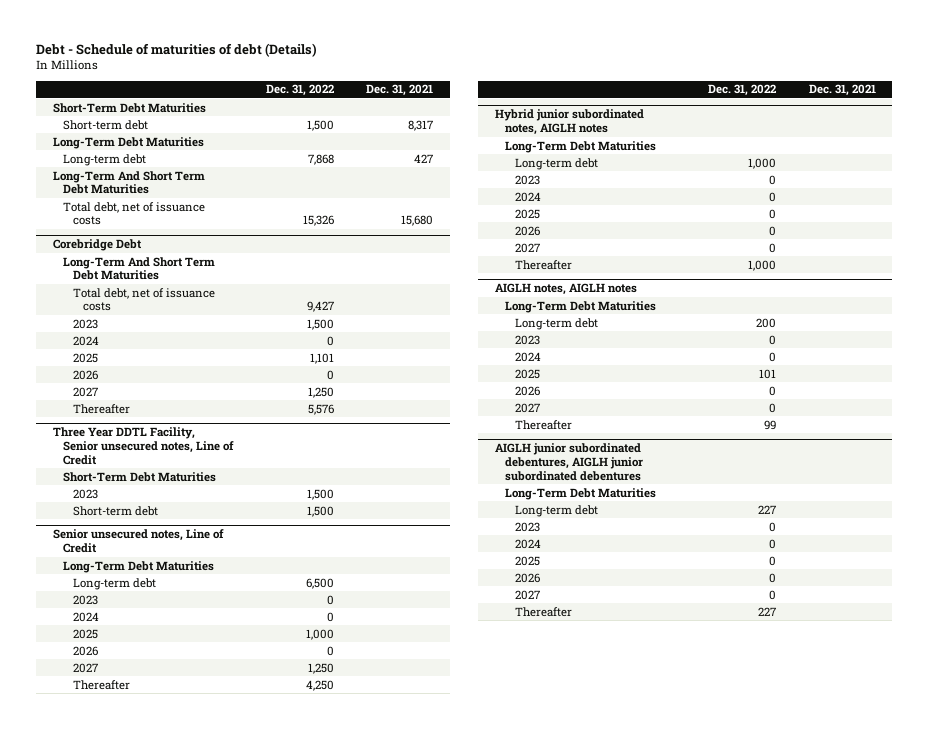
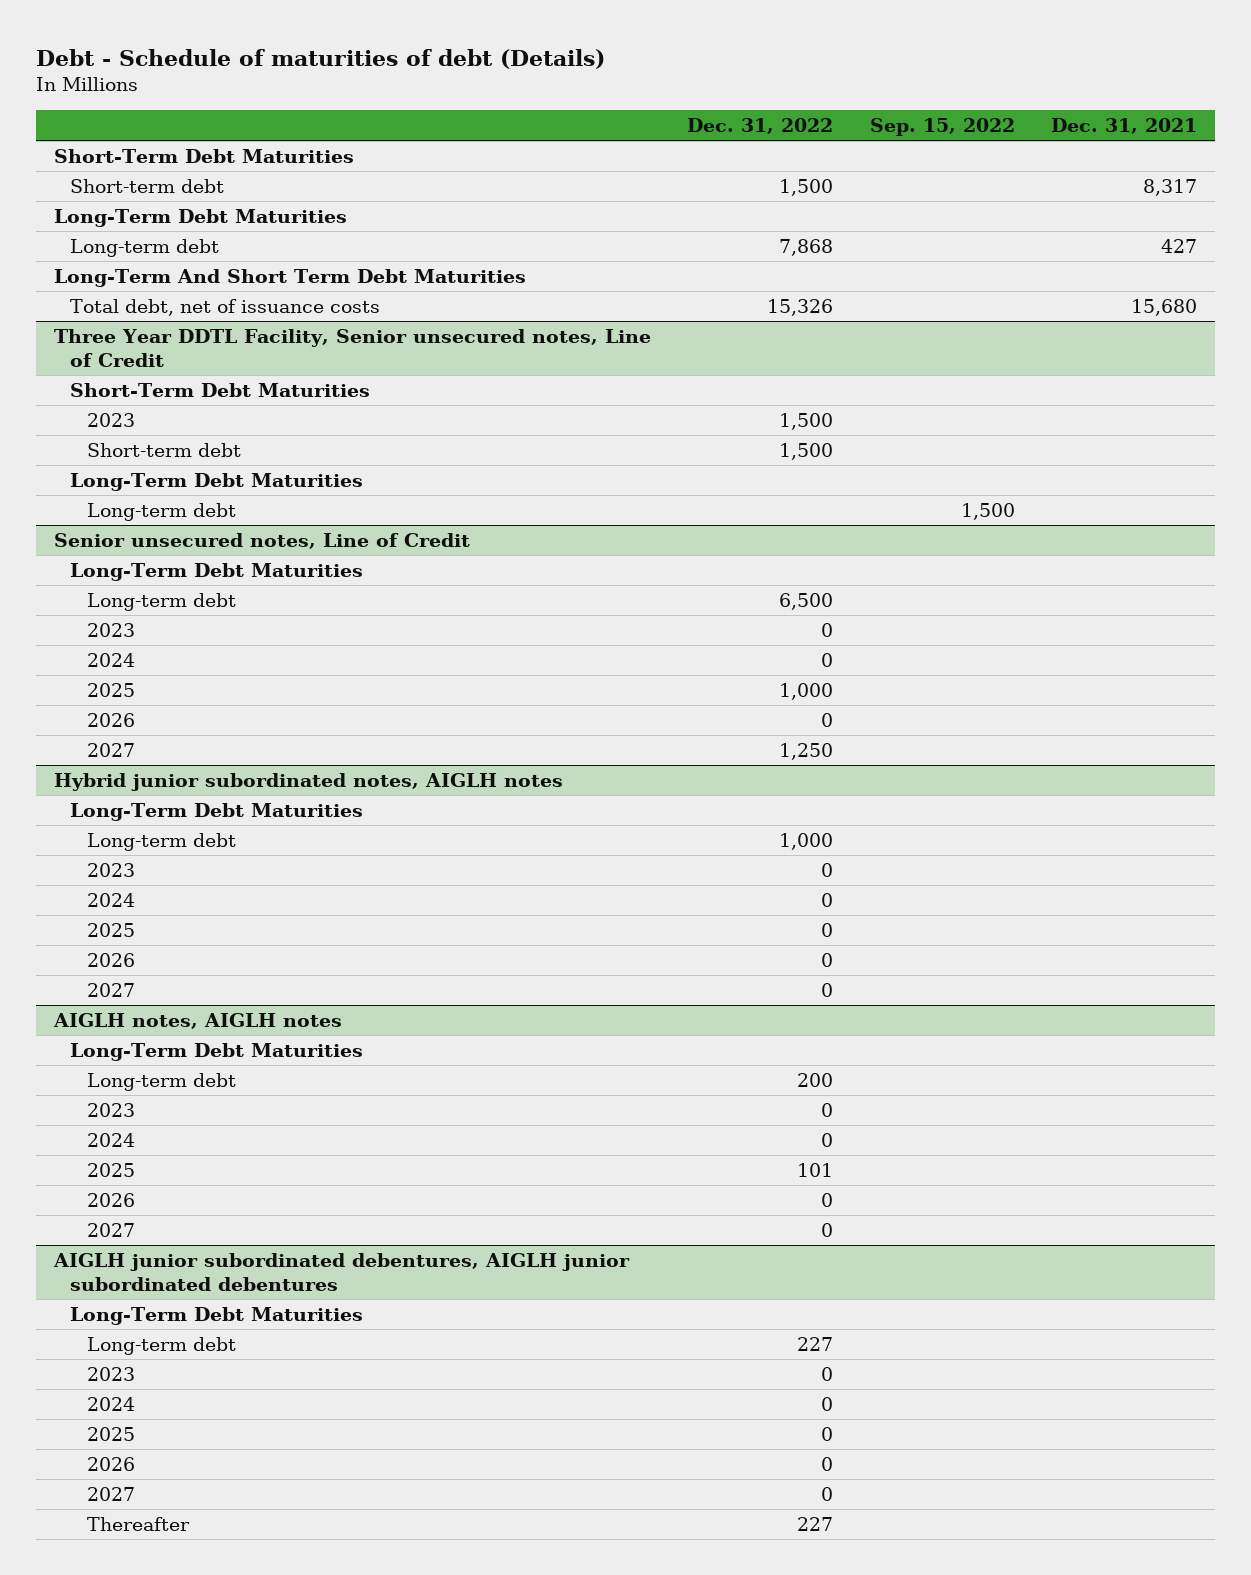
- | Dec. 31, 2022 | Dec. 31, 2021
+ | Dec. 31, 2022 | Sep. 15, 2022 | Dec. 31, 2021
- Corebridge Debt
- Long-Term And Short Term Debt Maturities
- Total debt, net of issuance costs | 9,427 |
- 2023 | 1,500 |
- 2024 | 0 |
- 2025 | 1,101 |
- 2026 | 0 |
- 2027 | 1,250 |
- Thereafter | 5,576 |
@ Three Year DDTL Facility, Senior unsecured notes, Line of Credit
+ Long-Term Debt Maturities
+ Long-term debt | | 1,500 |
@ Senior unsecured notes, Line of Credit
- Thereafter | 4,250 |
@ Hybrid junior subordinated notes, AIGLH notes
- Thereafter | 1,000 |
@ AIGLH notes, AIGLH notes
- Thereafter | 99 |

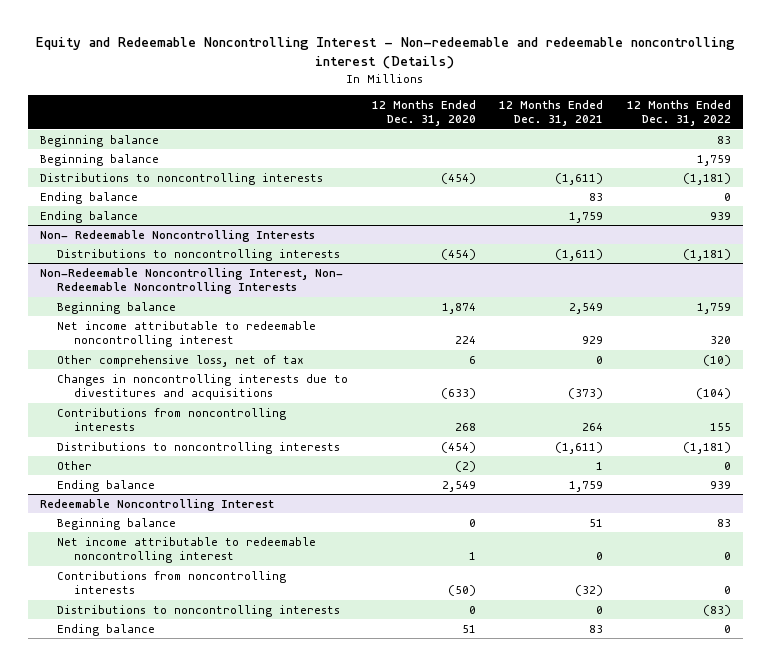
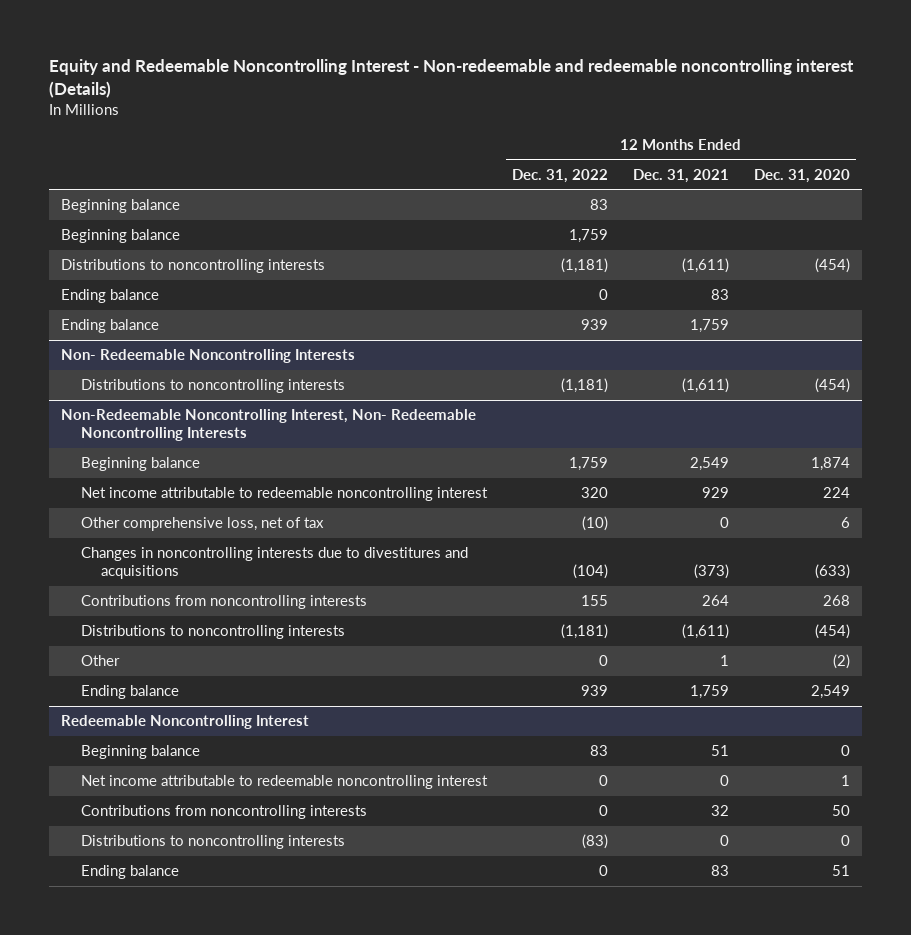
- | 12 Months Ended Dec. 31, 2020 | 12 Months Ended Dec. 31, 2021 | 12 Months Ended Dec. 31, 2022
+ | 12 Months Ended Dec. 31, 2022 | 12 Months Ended Dec. 31, 2021 | 12 Months Ended Dec. 31, 2020
@ Redeemable Noncontrolling Interest
- Contributions from noncontrolling interests | (50) | (32) | 0
+ Contributions from noncontrolling interests | 0 | 32 | 50

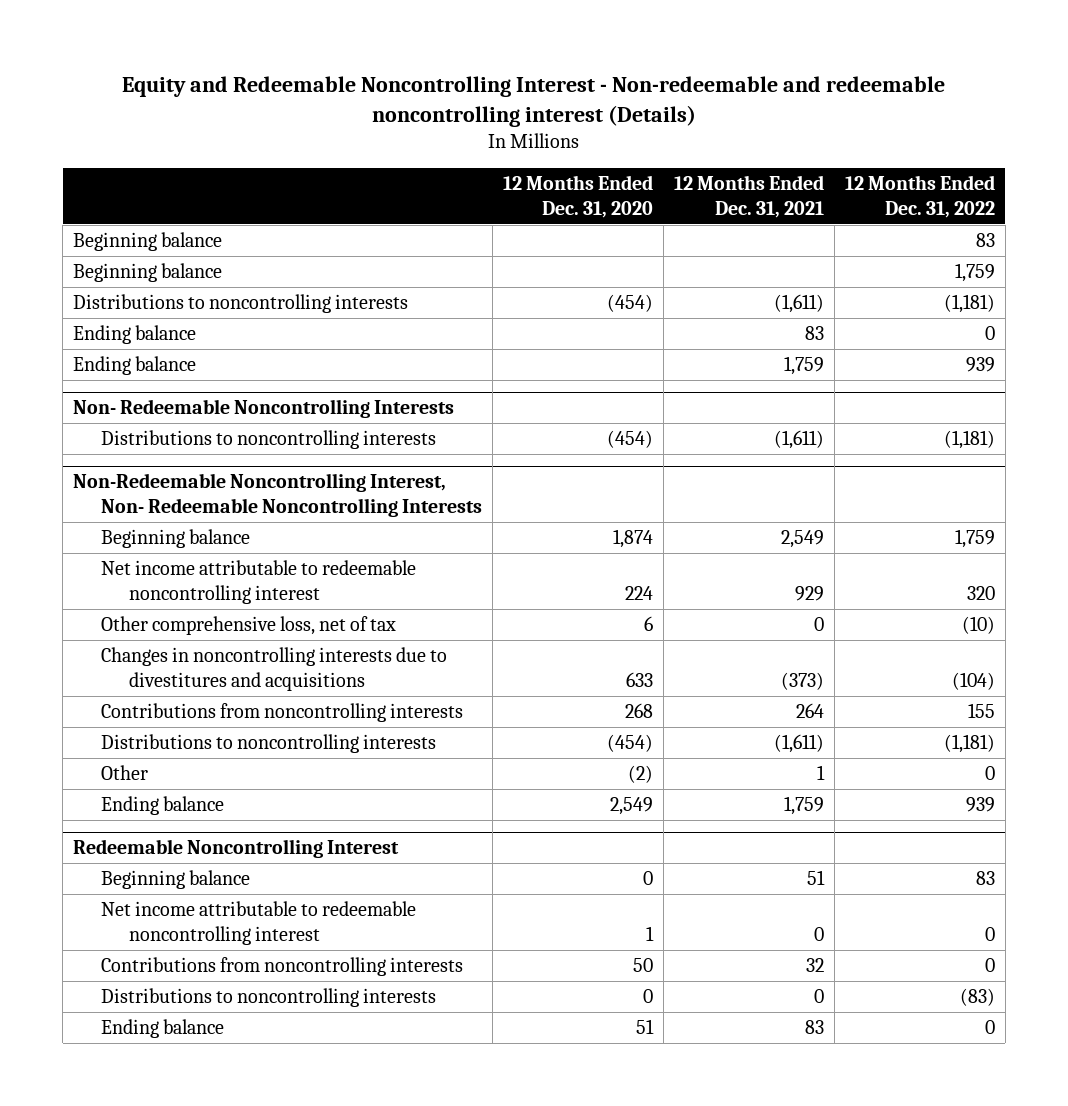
- | 12 Months Ended Dec. 31, 2022 | 12 Months Ended Dec. 31, 2021 | 12 Months Ended Dec. 31, 2020
+ | 12 Months Ended Dec. 31, 2020 | 12 Months Ended Dec. 31, 2021 | 12 Months Ended Dec. 31, 2022
@ Non-Redeemable Noncontrolling Interest, Non- Redeemable Noncontrolling Interests
- Changes in noncontrolling interests due to divestitures and acquisitions | (104) | (373) | (633)
+ Changes in noncontrolling interests due to divestitures and acquisitions | 633 | (373) | (104)

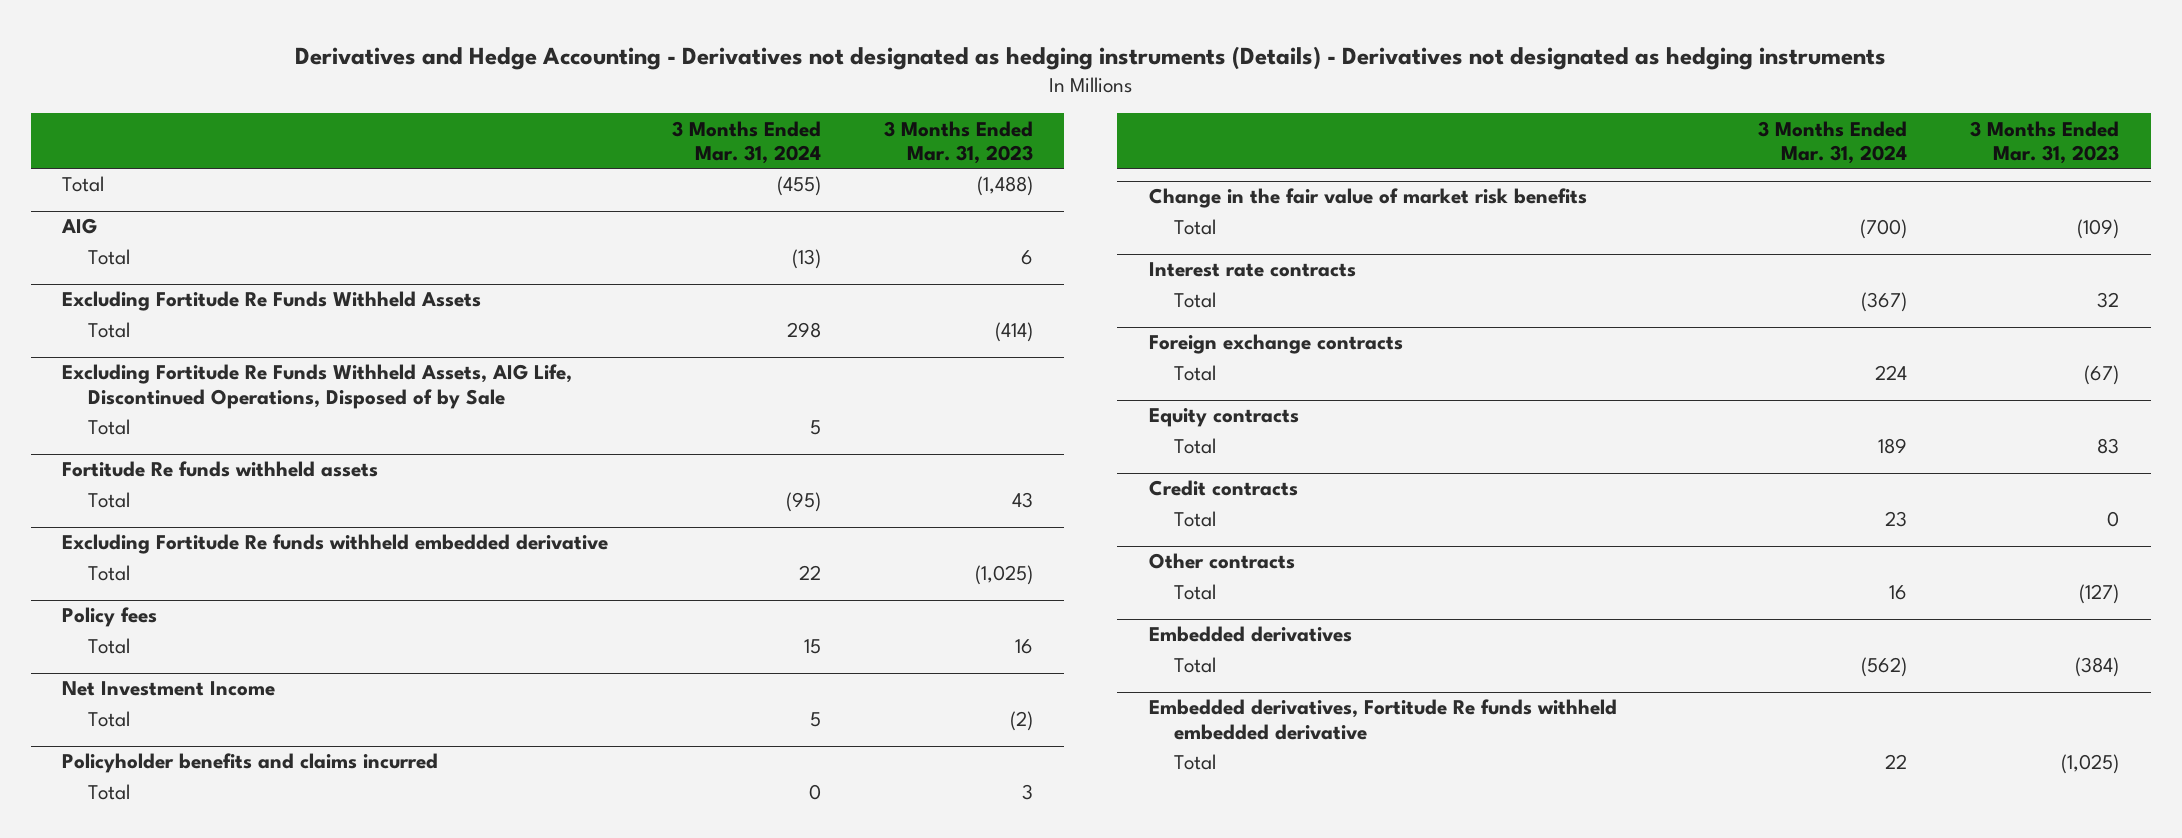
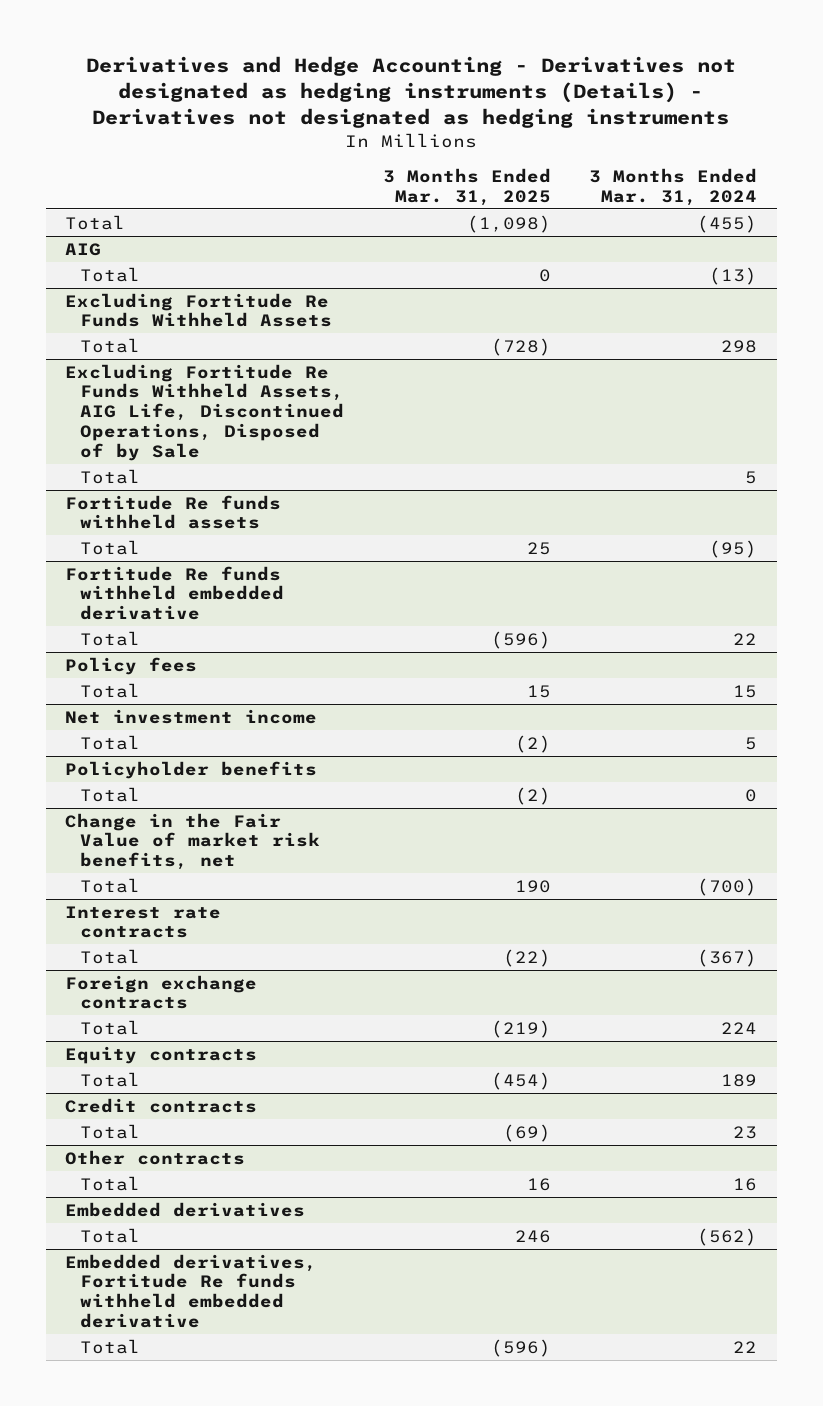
- | 3 Months Ended Mar. 31, 2024 | 3 Months Ended Mar. 31, 2023
+ | 3 Months Ended Mar. 31, 2025 | 3 Months Ended Mar. 31, 2024
- Excluding Fortitude Re funds withheld embedded derivative
+ Fortitude Re funds withheld embedded derivative
- Net Investment Income
+ Net investment income
- Policyholder benefits and claims incurred
+ Policyholder benefits
- Change in the fair value of market risk benefits
+ Change in the Fair Value of market risk benefits, net

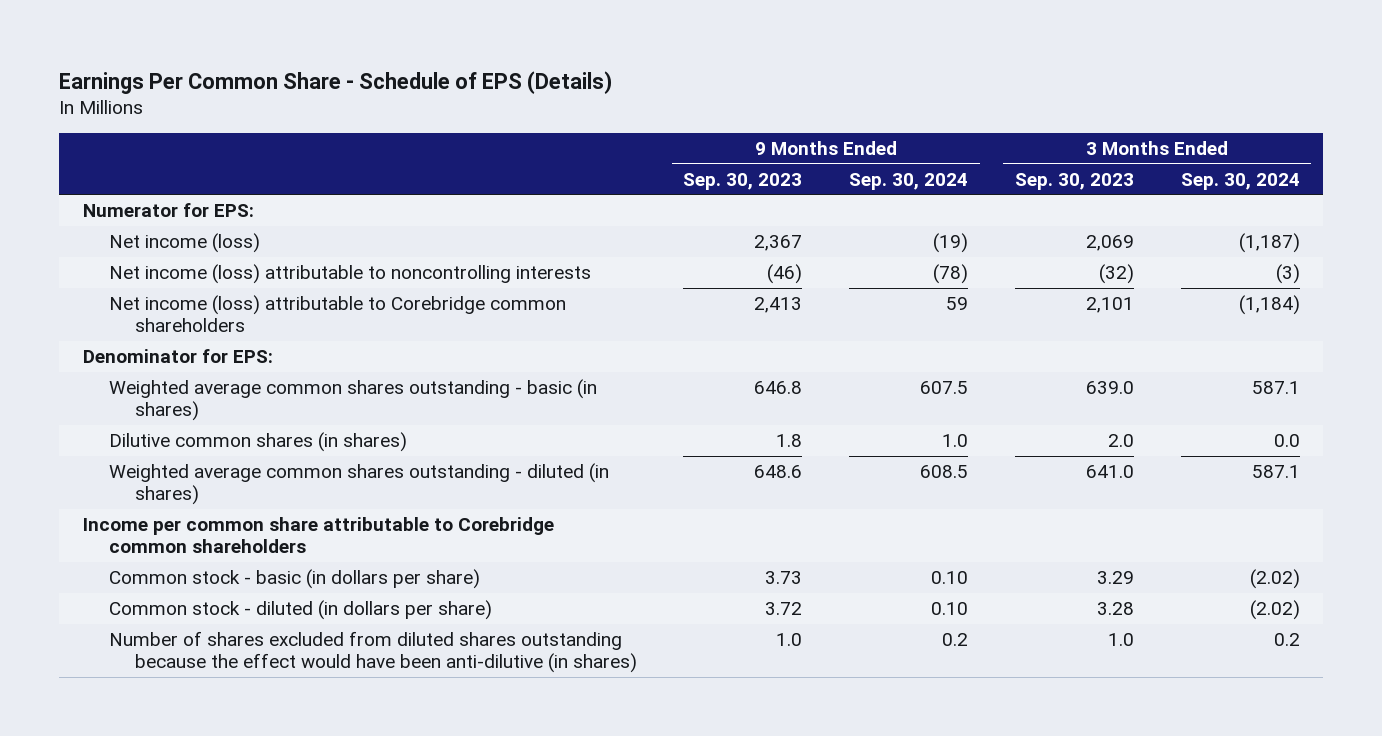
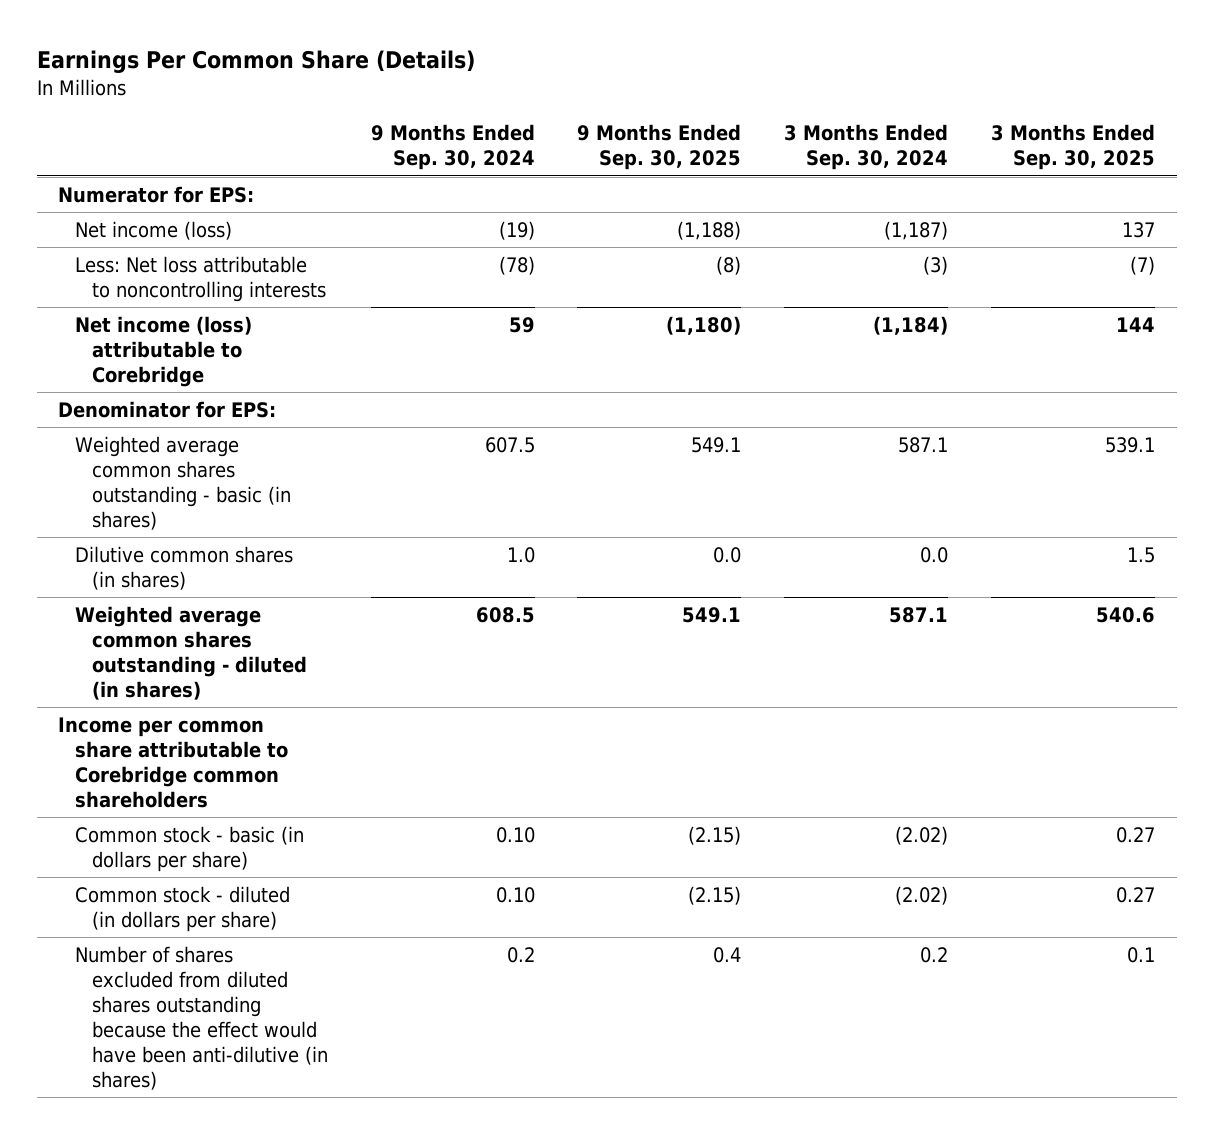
- Earnings Per Common Share - Schedule of EPS (Details)
+ Earnings Per Common Share (Details)
- | 9 Months Ended Sep. 30, 2023 | 9 Months Ended Sep. 30, 2024 | 3 Months Ended Sep. 30, 2023 | 3 Months Ended Sep. 30, 2024
+ | 9 Months Ended Sep. 30, 2024 | 9 Months Ended Sep. 30, 2025 | 3 Months Ended Sep. 30, 2024 | 3 Months Ended Sep. 30, 2025
- Net income (loss) attributable to noncontrolling interests | (46) | (78) | (32) | (3)
- Net income (loss) attributable to Corebridge common shareholders | 2,413 | 59 | 2,101 | (1,184)
+ Less: Net loss attributable to noncontrolling interests | (78) | (8) | (3) | (7)
+ Net income (loss) attributable to Corebridge | 59 | (1,180) | (1,184) | 144

